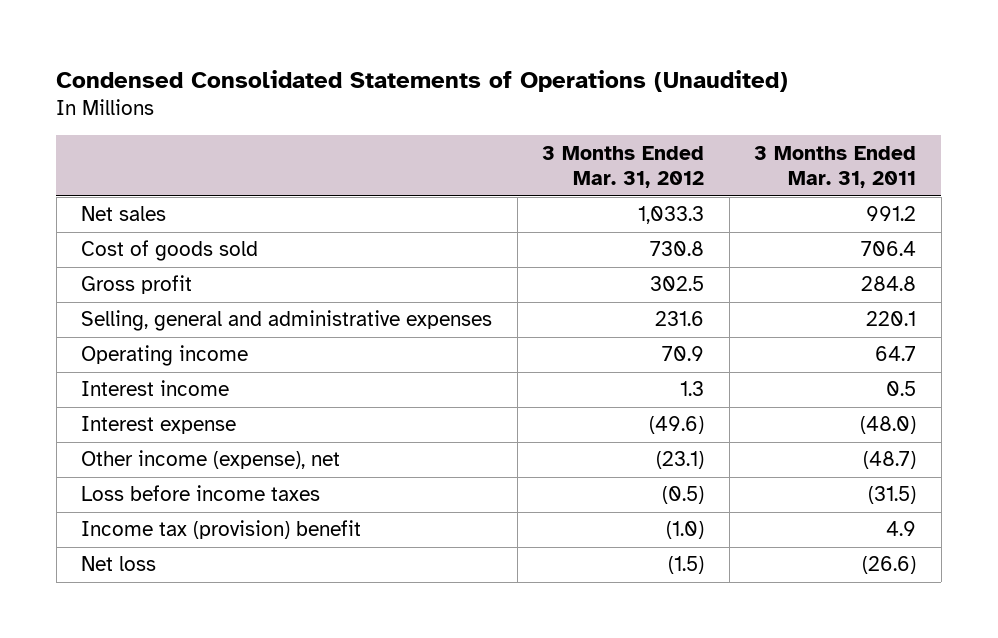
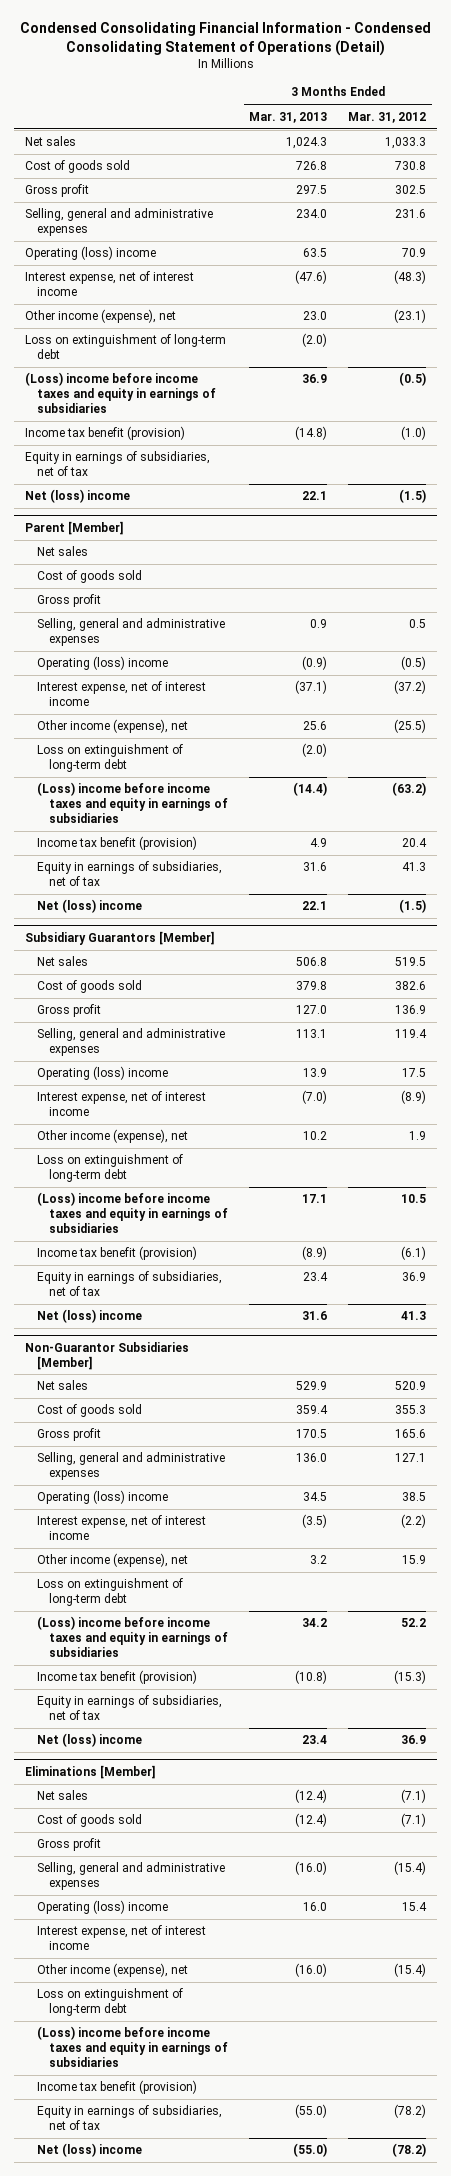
- Condensed Consolidated Statements of Operations (Unaudited)
+ Condensed Consolidating Financial Information - Condensed Consolidating Statement of Operations (Detail)
- | 3 Months Ended Mar. 31, 2012 | 3 Months Ended Mar. 31, 2011
+ | 3 Months Ended Mar. 31, 2013 | 3 Months Ended Mar. 31, 2012
- Operating income | 70.9 | 64.7
- Interest income | 1.3 | 0.5
- Interest expense | (49.6) | (48.0)
+ Operating (loss) income | 63.5 | 70.9
+ Interest expense, net of interest income | (47.6) | (48.3)
- Loss before income taxes | (0.5) | (31.5)
- Income tax (provision) benefit | (1.0) | 4.9
- Net loss | (1.5) | (26.6)
+ Loss on extinguishment of long-term debt | (2.0) |
+ (Loss) income before income taxes and equity in earnings of subsidiaries | 36.9 | (0.5)
+ Income tax benefit (provision) | (14.8) | (1.0)
+ Equity in earnings of subsidiaries, net of tax
+ Net (loss) income | 22.1 | (1.5)
+ Parent [Member]
+ Net sales
+ Cost of goods sold
+ Gross profit
+ Selling, general and administrative expenses | 0.9 | 0.5
+ Operating (loss) income | (0.9) | (0.5)
+ Interest expense, net of interest income | (37.1) | (37.2)
+ Other income (expense), net | 25.6 | (25.5)
+ Loss on extinguishment of long-term debt | (2.0) |
+ (Loss) income before income taxes and equity in earnings of subsidiaries | (14.4) | (63.2)
+ Income tax benefit (provision) | 4.9 | 20.4
+ Equity in earnings of subsidiaries, net of tax | 31.6 | 41.3
+ Net (loss) income | 22.1 | (1.5)
+ Subsidiary Guarantors [Member]
+ Net sales | 506.8 | 519.5
+ Cost of goods sold | 379.8 | 382.6
+ Gross profit | 127.0 | 136.9
+ Selling, general and administrative expenses | 113.1 | 119.4
+ Operating (loss) income | 13.9 | 17.5
+ Interest expense, net of interest income | (7.0) | (8.9)
+ Other income (expense), net | 10.2 | 1.9
+ Loss on extinguishment of long-term debt
+ (Loss) income before income taxes and equity in earnings of subsidiaries | 17.1 | 10.5
+ Income tax benefit (provision) | (8.9) | (6.1)
+ Equity in earnings of subsidiaries, net of tax | 23.4 | 36.9
+ Net (loss) income | 31.6 | 41.3
+ Non-Guarantor Subsidiaries [Member]
+ Net sales | 529.9 | 520.9
+ Cost of goods sold | 359.4 | 355.3
+ Gross profit | 170.5 | 165.6
+ Selling, general and administrative expenses | 136.0 | 127.1
+ Operating (loss) income | 34.5 | 38.5
+ Interest expense, net of interest income | (3.5) | (2.2)
+ Other income (expense), net | 3.2 | 15.9
+ Loss on extinguishment of long-term debt
+ (Loss) income before income taxes and equity in earnings of subsidiaries | 34.2 | 52.2
+ Income tax benefit (provision) | (10.8) | (15.3)
+ Equity in earnings of subsidiaries, net of tax
+ Net (loss) income | 23.4 | 36.9
+ Eliminations [Member]
+ Net sales | (12.4) | (7.1)
+ Cost of goods sold | (12.4) | (7.1)
+ Gross profit
+ Selling, general and administrative expenses | (16.0) | (15.4)
+ Operating (loss) income | 16.0 | 15.4
+ Interest expense, net of interest income
+ Other income (expense), net | (16.0) | (15.4)
+ Loss on extinguishment of long-term debt
+ (Loss) income before income taxes and equity in earnings of subsidiaries
+ Income tax benefit (provision)
+ Equity in earnings of subsidiaries, net of tax | (55.0) | (78.2)
+ Net (loss) income | (55.0) | (78.2)

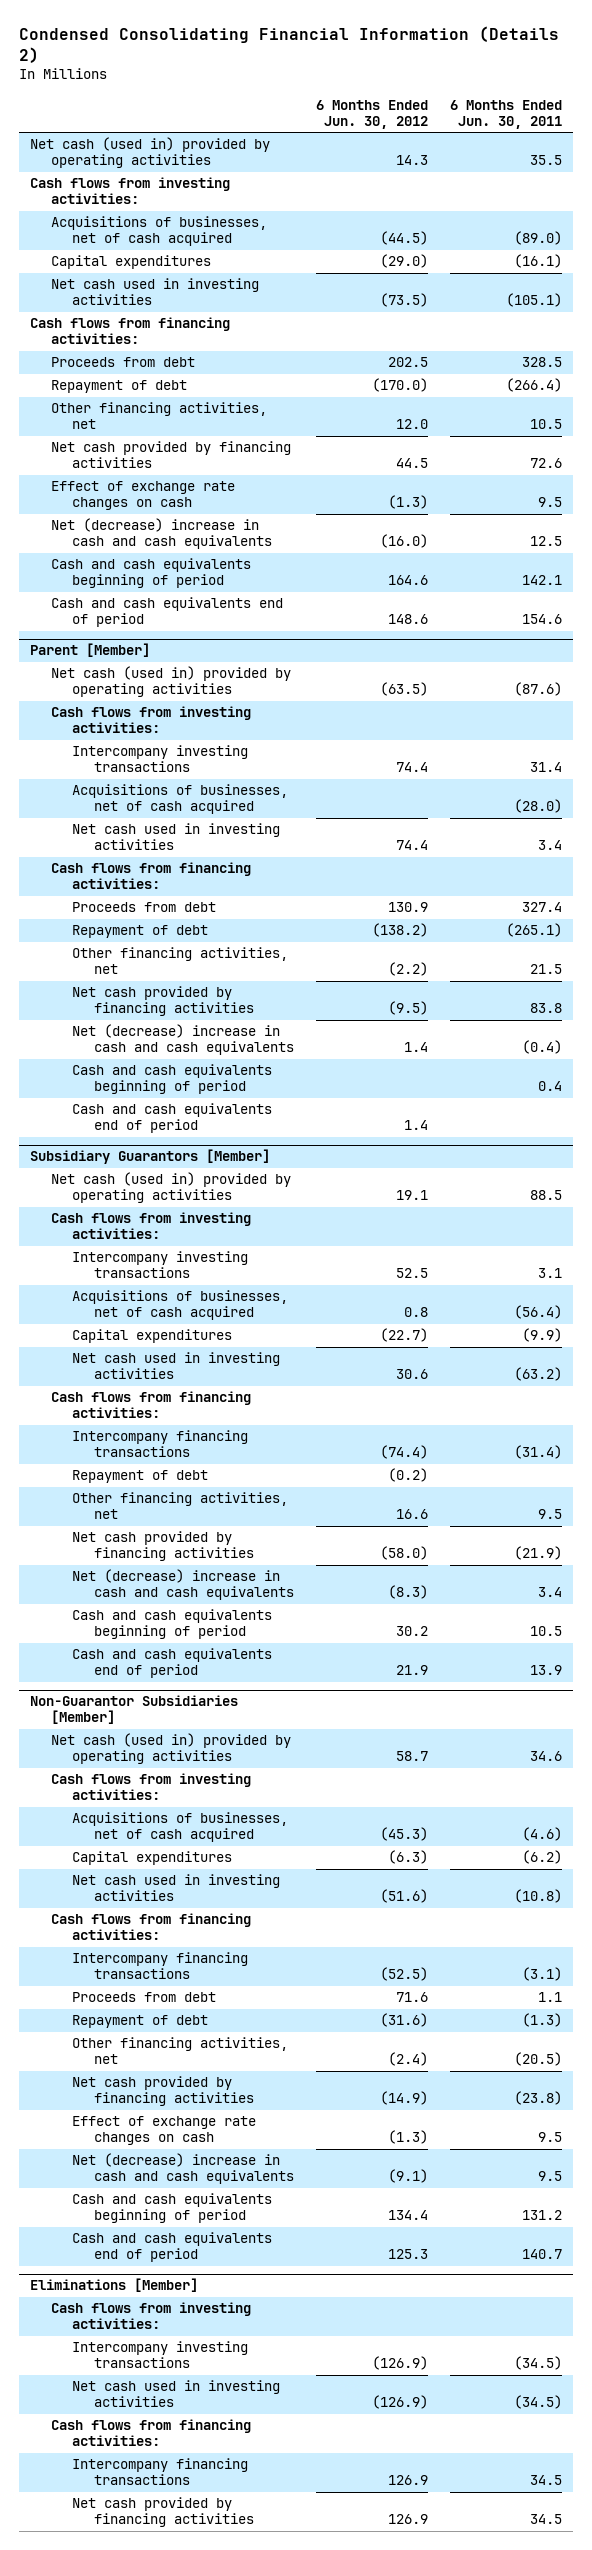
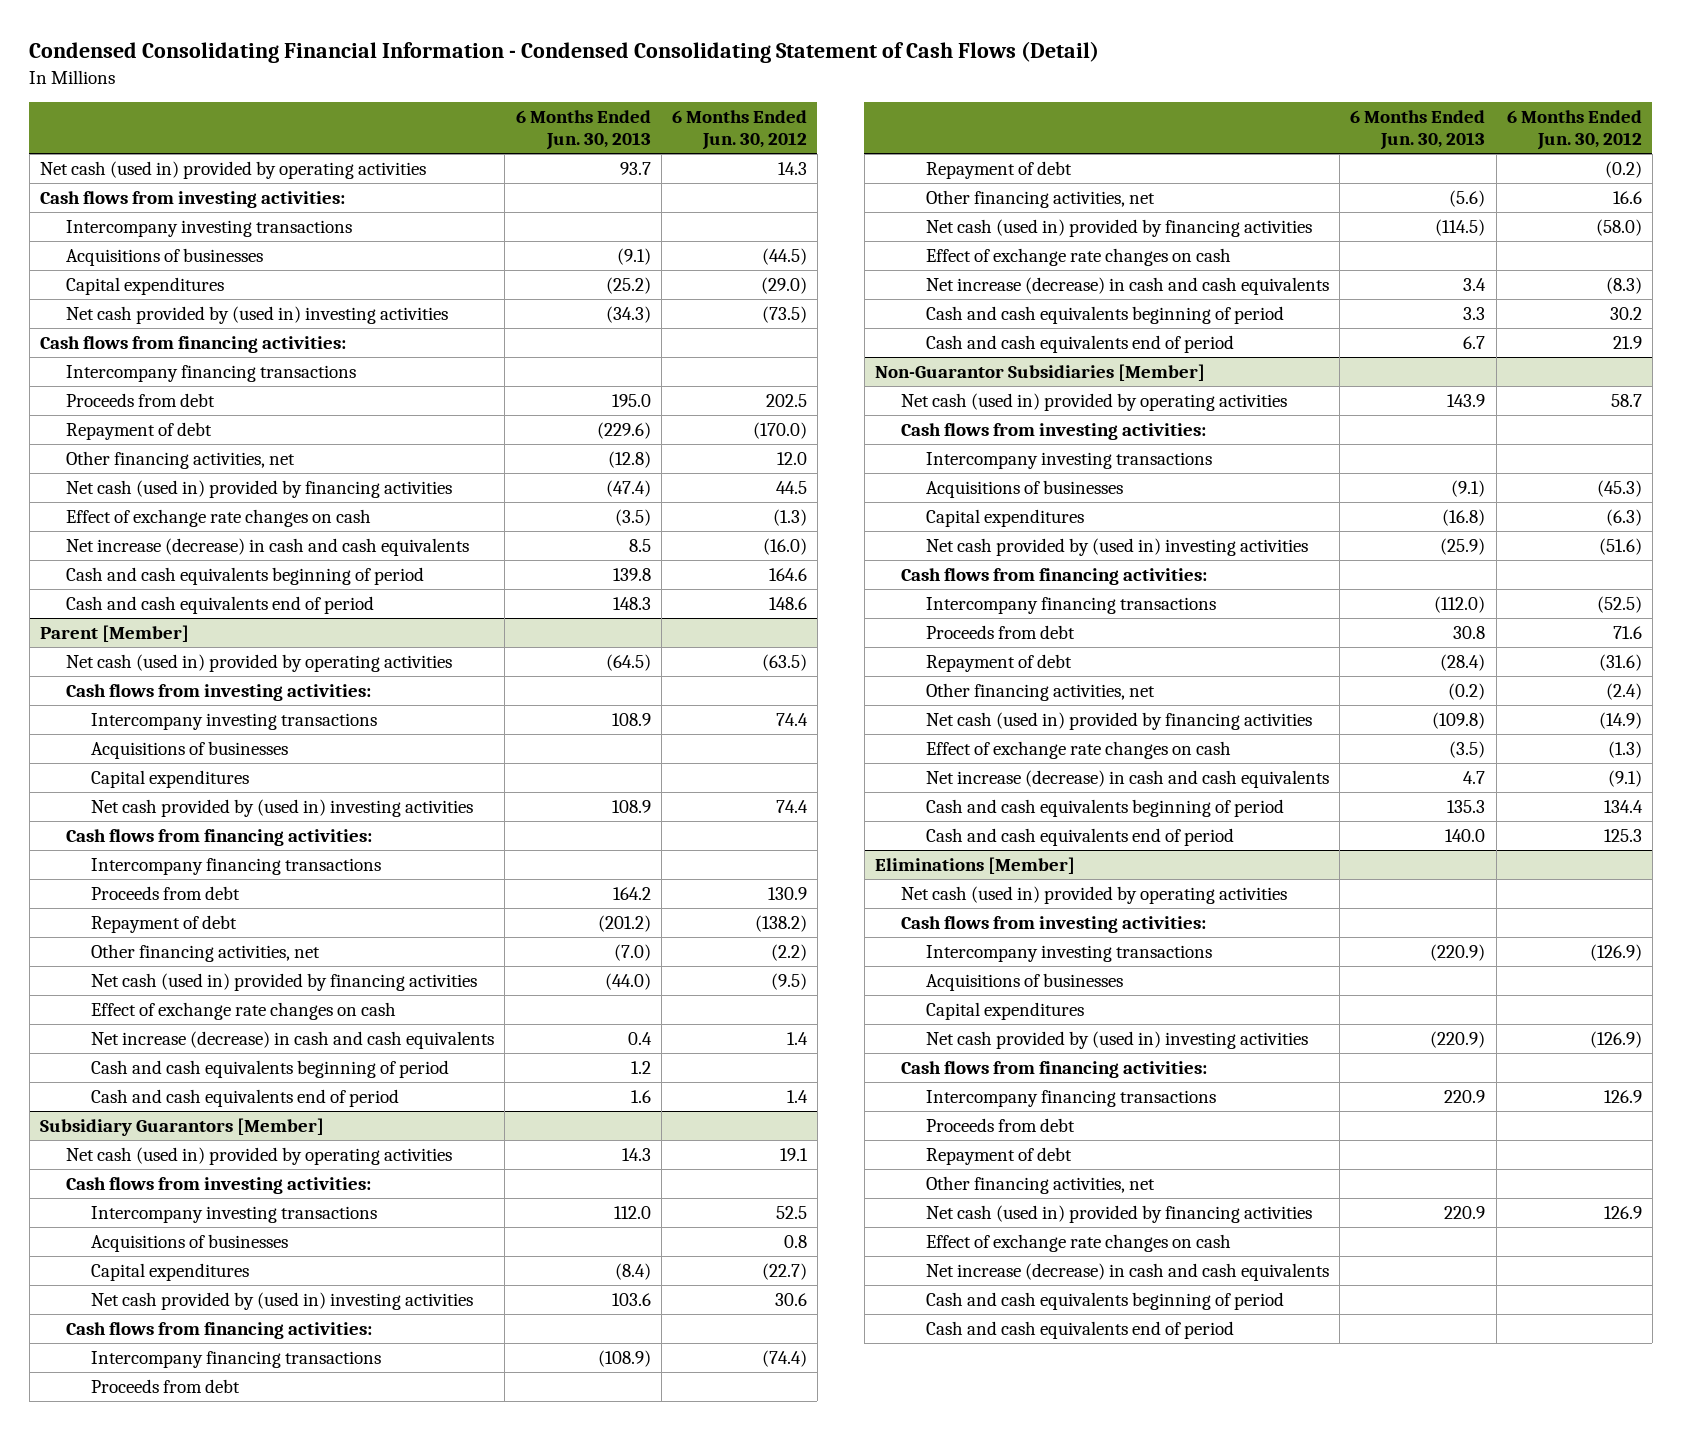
- Condensed Consolidating Financial Information (Details 2)
+ Condensed Consolidating Financial Information - Condensed Consolidating Statement of Cash Flows (Detail)
- | 6 Months Ended Jun. 30, 2012 | 6 Months Ended Jun. 30, 2011
+ | 6 Months Ended Jun. 30, 2013 | 6 Months Ended Jun. 30, 2012
- Acquisitions of businesses, net of cash acquired | (44.5) | (89.0)
+ Intercompany investing transactions
+ Acquisitions of businesses | (9.1) | (44.5)
- Net cash used in investing activities | (73.5) | (105.1)
+ Net cash provided by (used in) investing activities | (34.3) | (73.5)
+ Intercompany financing transactions
- Net cash provided by financing activities | 44.5 | 72.6
+ Net cash (used in) provided by financing activities | (47.4) | 44.5
- Net (decrease) increase in cash and cash equivalents | (16.0) | 12.5
+ Net increase (decrease) in cash and cash equivalents | 8.5 | (16.0)
@ Parent [Member]
- Acquisitions of businesses, net of cash acquired | | (28.0)
- Net cash used in investing activities | 74.4 | 3.4
+ Acquisitions of businesses
+ Capital expenditures
+ Net cash provided by (used in) investing activities | 108.9 | 74.4
+ Intercompany financing transactions
- Net cash provided by financing activities | (9.5) | 83.8
- Net (decrease) increase in cash and cash equivalents | 1.4 | (0.4)
+ Net cash (used in) provided by financing activities | (44.0) | (9.5)
+ Effect of exchange rate changes on cash
+ Net increase (decrease) in cash and cash equivalents | 0.4 | 1.4
@ Subsidiary Guarantors [Member]
- Acquisitions of businesses, net of cash acquired | 0.8 | (56.4)
+ Acquisitions of businesses | | 0.8
- Net cash used in investing activities | 30.6 | (63.2)
+ Net cash provided by (used in) investing activities | 103.6 | 30.6
+ Proceeds from debt
- Net cash provided by financing activities | (58.0) | (21.9)
- Net (decrease) increase in cash and cash equivalents | (8.3) | 3.4
+ Net cash (used in) provided by financing activities | (114.5) | (58.0)
+ Effect of exchange rate changes on cash
+ Net increase (decrease) in cash and cash equivalents | 3.4 | (8.3)
@ Non-Guarantor Subsidiaries [Member]
- Acquisitions of businesses, net of cash acquired | (45.3) | (4.6)
+ Intercompany investing transactions
+ Acquisitions of businesses | (9.1) | (45.3)
- Net cash used in investing activities | (51.6) | (10.8)
+ Net cash provided by (used in) investing activities | (25.9) | (51.6)
- Net cash provided by financing activities | (14.9) | (23.8)
+ Net cash (used in) provided by financing activities | (109.8) | (14.9)
- Net (decrease) increase in cash and cash equivalents | (9.1) | 9.5
+ Net increase (decrease) in cash and cash equivalents | 4.7 | (9.1)
@ Eliminations [Member]
+ Net cash (used in) provided by operating activities
- Net cash used in investing activities | (126.9) | (34.5)
+ Acquisitions of businesses
+ Capital expenditures
+ Net cash provided by (used in) investing activities | (220.9) | (126.9)
- Net cash provided by financing activities | 126.9 | 34.5
+ Proceeds from debt
+ Repayment of debt
+ Other financing activities, net
+ Net cash (used in) provided by financing activities | 220.9 | 126.9
+ Effect of exchange rate changes on cash
+ Net increase (decrease) in cash and cash equivalents
+ Cash and cash equivalents beginning of period
+ Cash and cash equivalents end of period

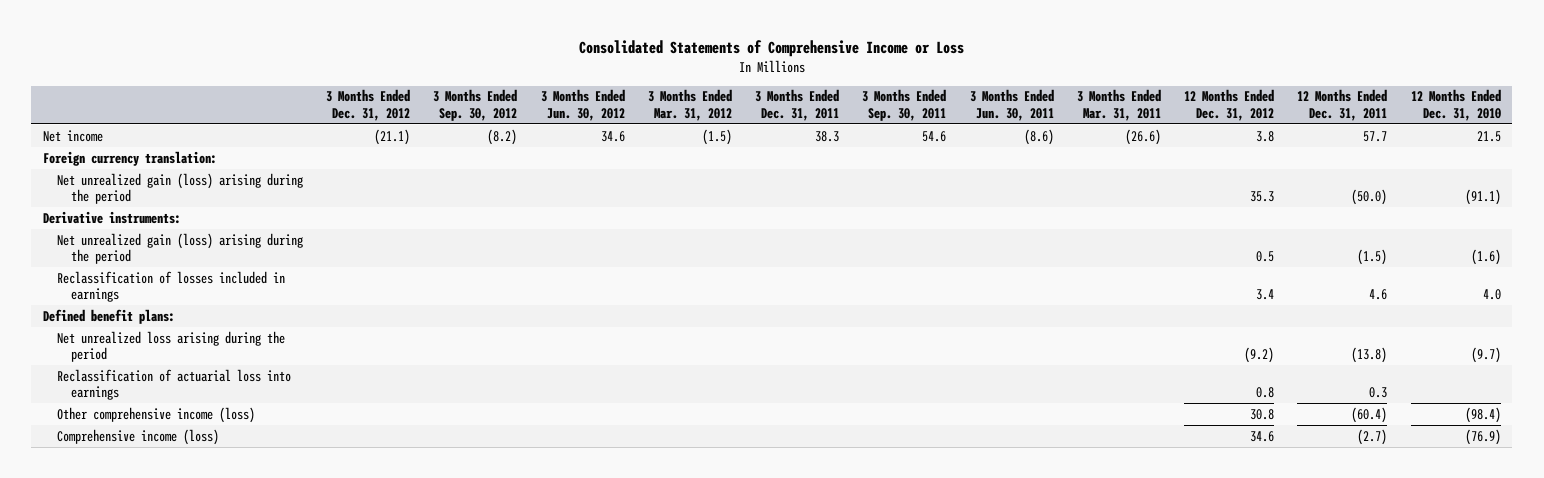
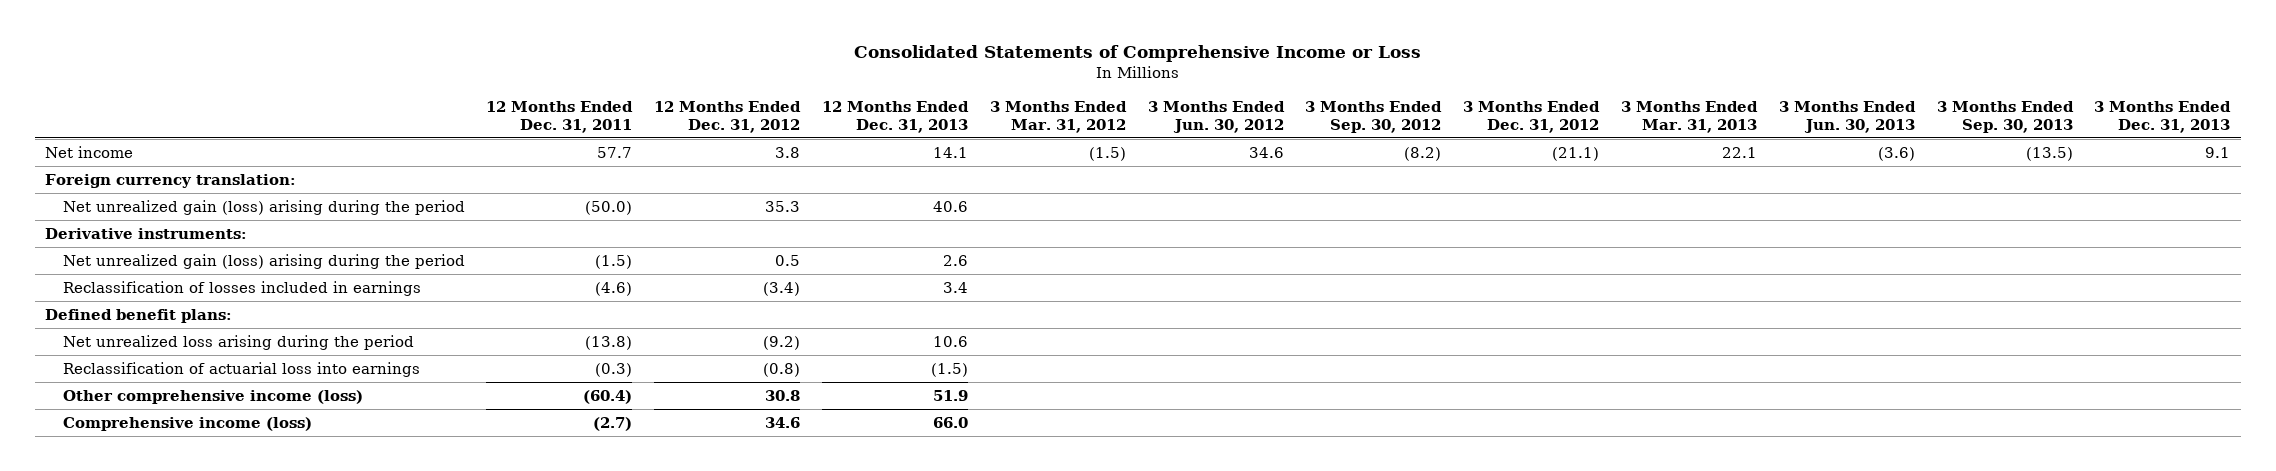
- | 3 Months Ended Dec. 31, 2012 | 3 Months Ended Sep. 30, 2012 | 3 Months Ended Jun. 30, 2012 | 3 Months Ended Mar. 31, 2012 | 3 Months Ended Dec. 31, 2011 | 3 Months Ended Sep. 30, 2011 | 3 Months Ended Jun. 30, 2011 | 3 Months Ended Mar. 31, 2011 | 12 Months Ended Dec. 31, 2012 | 12 Months Ended Dec. 31, 2011 | 12 Months Ended Dec. 31, 2010
+ | 12 Months Ended Dec. 31, 2011 | 12 Months Ended Dec. 31, 2012 | 12 Months Ended Dec. 31, 2013 | 3 Months Ended Mar. 31, 2012 | 3 Months Ended Jun. 30, 2012 | 3 Months Ended Sep. 30, 2012 | 3 Months Ended Dec. 31, 2012 | 3 Months Ended Mar. 31, 2013 | 3 Months Ended Jun. 30, 2013 | 3 Months Ended Sep. 30, 2013 | 3 Months Ended Dec. 31, 2013
- Reclassification of losses included in earnings | | | | | | | | | 3.4 | 4.6 | 4.0
+ Reclassification of losses included in earnings | (4.6) | (3.4) | 3.4 | | | | | | | |
- Reclassification of actuarial loss into earnings | | | | | | | | | 0.8 | 0.3 |
+ Reclassification of actuarial loss into earnings | (0.3) | (0.8) | (1.5) | | | | | | | |

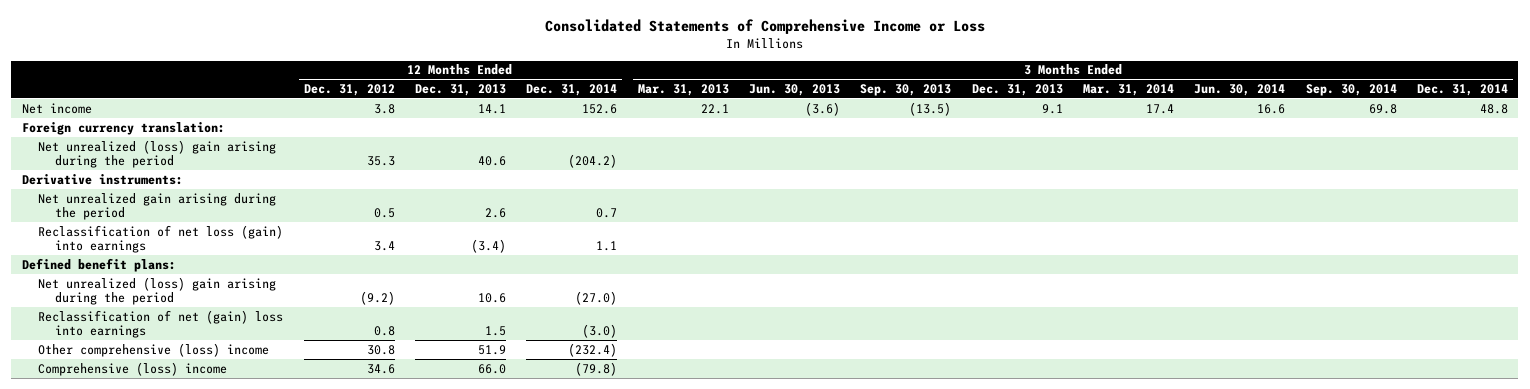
- | 12 Months Ended Dec. 31, 2011 | 12 Months Ended Dec. 31, 2012 | 12 Months Ended Dec. 31, 2013 | 3 Months Ended Mar. 31, 2012 | 3 Months Ended Jun. 30, 2012 | 3 Months Ended Sep. 30, 2012 | 3 Months Ended Dec. 31, 2012 | 3 Months Ended Mar. 31, 2013 | 3 Months Ended Jun. 30, 2013 | 3 Months Ended Sep. 30, 2013 | 3 Months Ended Dec. 31, 2013
+ | 12 Months Ended Dec. 31, 2012 | 12 Months Ended Dec. 31, 2013 | 12 Months Ended Dec. 31, 2014 | 3 Months Ended Mar. 31, 2013 | 3 Months Ended Jun. 30, 2013 | 3 Months Ended Sep. 30, 2013 | 3 Months Ended Dec. 31, 2013 | 3 Months Ended Mar. 31, 2014 | 3 Months Ended Jun. 30, 2014 | 3 Months Ended Sep. 30, 2014 | 3 Months Ended Dec. 31, 2014
- Net unrealized gain (loss) arising during the period | (50.0) | 35.3 | 40.6 | | | | | | | |
+ Net unrealized (loss) gain arising during the period | 35.3 | 40.6 | (204.2) | | | | | | | |
- Net unrealized gain (loss) arising during the period | (1.5) | 0.5 | 2.6 | | | | | | | |
- Reclassification of losses included in earnings | (4.6) | (3.4) | 3.4 | | | | | | | |
+ Net unrealized gain arising during the period | 0.5 | 2.6 | 0.7 | | | | | | | |
+ Reclassification of net loss (gain) into earnings | 3.4 | (3.4) | 1.1 | | | | | | | |
- Net unrealized loss arising during the period | (13.8) | (9.2) | 10.6 | | | | | | | |
- Reclassification of actuarial loss into earnings | (0.3) | (0.8) | (1.5) | | | | | | | |
- Other comprehensive income (loss) | (60.4) | 30.8 | 51.9 | | | | | | | |
- Comprehensive income (loss) | (2.7) | 34.6 | 66.0 | | | | | | | |
+ Net unrealized (loss) gain arising during the period | (9.2) | 10.6 | (27.0) | | | | | | | |
+ Reclassification of net (gain) loss into earnings | 0.8 | 1.5 | (3.0) | | | | | | | |
+ Other comprehensive (loss) income | 30.8 | 51.9 | (232.4) | | | | | | | |
+ Comprehensive (loss) income | 34.6 | 66.0 | (79.8) | | | | | | | |

